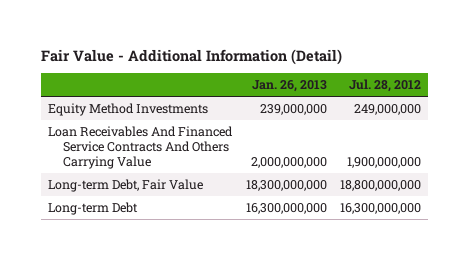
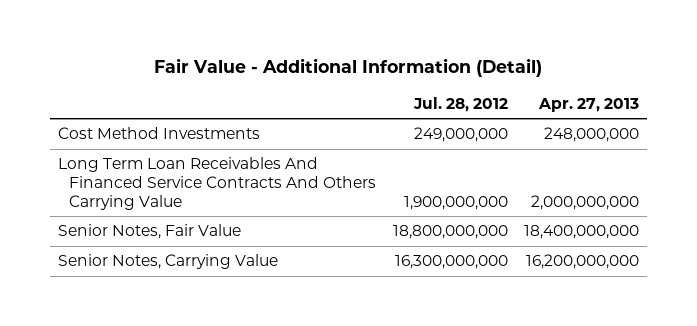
- | Jan. 26, 2013 | Jul. 28, 2012
+ | Jul. 28, 2012 | Apr. 27, 2013
- Equity Method Investments | 239,000,000 | 249,000,000
- Loan Receivables And Financed Service Contracts And Others Carrying Value | 2,000,000,000 | 1,900,000,000
- Long-term Debt, Fair Value | 18,300,000,000 | 18,800,000,000
- Long-term Debt | 16,300,000,000 | 16,300,000,000
+ Cost Method Investments | 249,000,000 | 248,000,000
+ Long Term Loan Receivables And Financed Service Contracts And Others Carrying Value | 1,900,000,000 | 2,000,000,000
+ Senior Notes, Fair Value | 18,800,000,000 | 18,400,000,000
+ Senior Notes, Carrying Value | 16,300,000,000 | 16,200,000,000

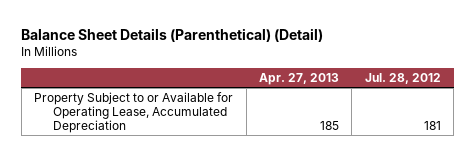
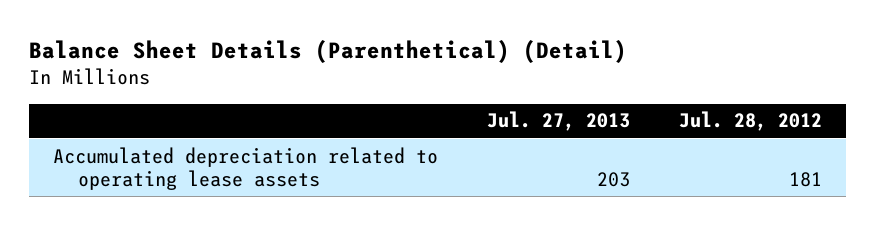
- | Apr. 27, 2013 | Jul. 28, 2012
+ | Jul. 27, 2013 | Jul. 28, 2012
- Property Subject to or Available for Operating Lease, Accumulated Depreciation | 185 | 181
+ Accumulated depreciation related to operating lease assets | 203 | 181

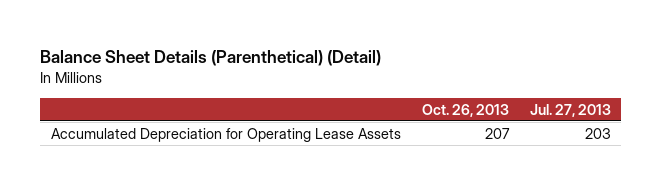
- | Jul. 27, 2013 | Jul. 28, 2012
+ | Oct. 26, 2013 | Jul. 27, 2013
- Accumulated depreciation related to operating lease assets | 203 | 181
+ Accumulated Depreciation for Operating Lease Assets | 207 | 203

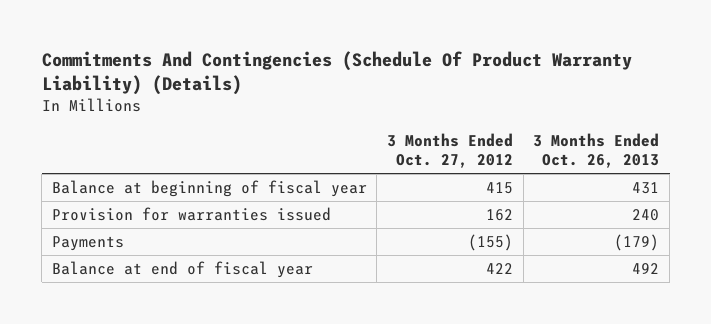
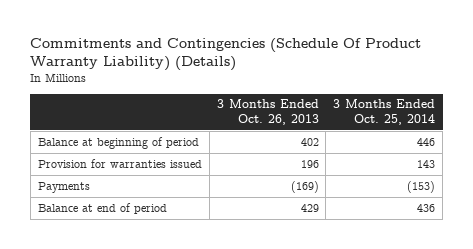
- Commitments And Contingencies (Schedule Of Product Warranty Liability) (Details)
+ Commitments and Contingencies (Schedule Of Product Warranty Liability) (Details)
- | 3 Months Ended Oct. 27, 2012 | 3 Months Ended Oct. 26, 2013
+ | 3 Months Ended Oct. 26, 2013 | 3 Months Ended Oct. 25, 2014
- Balance at beginning of fiscal year | 415 | 431
- Provision for warranties issued | 162 | 240
- Payments | (155) | (179)
- Balance at end of fiscal year | 422 | 492
+ Balance at beginning of period | 402 | 446
+ Provision for warranties issued | 196 | 143
+ Payments | (169) | (153)
+ Balance at end of period | 429 | 436

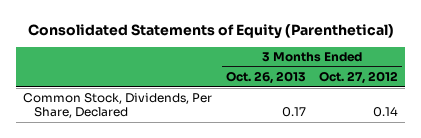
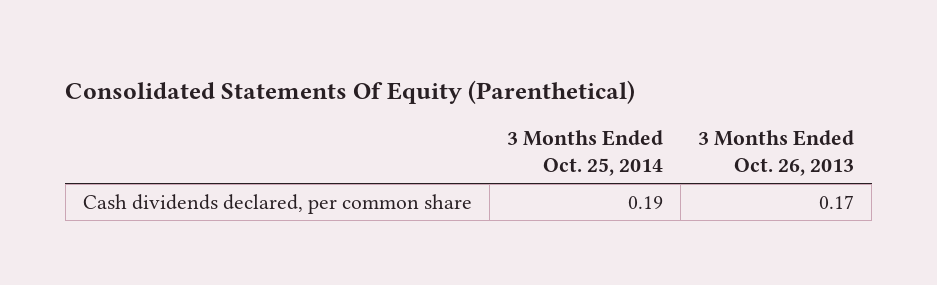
- Consolidated Statements of Equity (Parenthetical)
+ Consolidated Statements Of Equity (Parenthetical)
- | 3 Months Ended Oct. 26, 2013 | 3 Months Ended Oct. 27, 2012
+ | 3 Months Ended Oct. 25, 2014 | 3 Months Ended Oct. 26, 2013
- Common Stock, Dividends, Per Share, Declared | 0.17 | 0.14
+ Cash dividends declared, per common share | 0.19 | 0.17

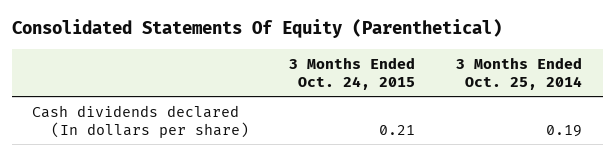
- | 3 Months Ended Oct. 25, 2014 | 3 Months Ended Oct. 26, 2013
+ | 3 Months Ended Oct. 24, 2015 | 3 Months Ended Oct. 25, 2014
- Cash dividends declared, per common share | 0.19 | 0.17
+ Cash dividends declared (In dollars per share) | 0.21 | 0.19

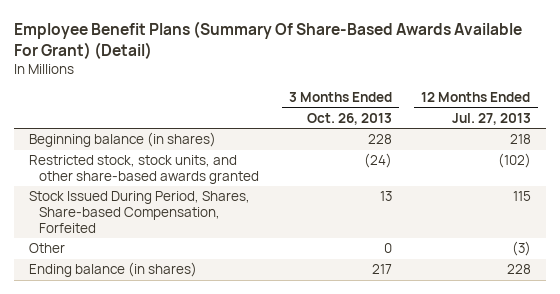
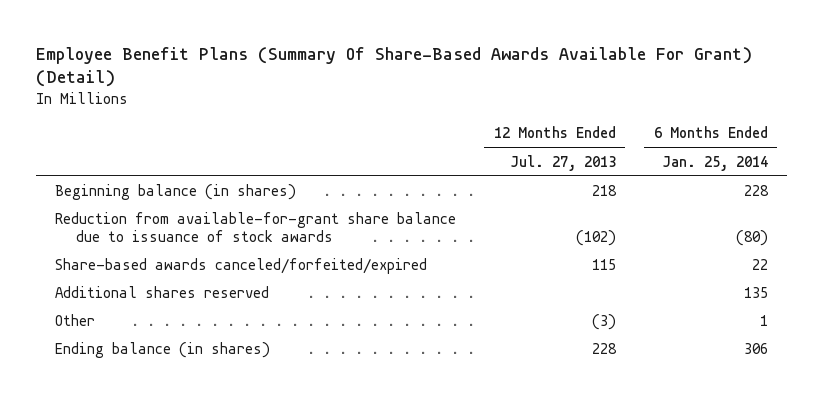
- | 3 Months Ended Oct. 26, 2013 | 12 Months Ended Jul. 27, 2013
+ | 12 Months Ended Jul. 27, 2013 | 6 Months Ended Jan. 25, 2014
- Restricted stock, stock units, and other share-based awards granted | (24) | (102)
- Stock Issued During Period, Shares, Share-based Compensation, Forfeited | 13 | 115
+ Reduction from available-for-grant share balance due to issuance of stock awards | (102) | (80)
+ Share-based awards canceled/forfeited/expired | 115 | 22
+ Additional shares reserved | | 135

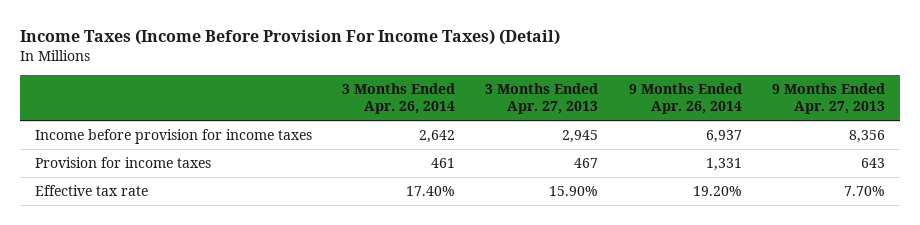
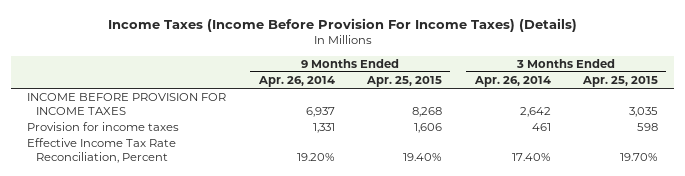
- Income Taxes (Income Before Provision For Income Taxes) (Detail)
+ Income Taxes (Income Before Provision For Income Taxes) (Details)
- | 3 Months Ended Apr. 26, 2014 | 3 Months Ended Apr. 27, 2013 | 9 Months Ended Apr. 26, 2014 | 9 Months Ended Apr. 27, 2013
+ | 9 Months Ended Apr. 26, 2014 | 9 Months Ended Apr. 25, 2015 | 3 Months Ended Apr. 26, 2014 | 3 Months Ended Apr. 25, 2015
- Income before provision for income taxes | 2,642 | 2,945 | 6,937 | 8,356
+ INCOME BEFORE PROVISION FOR INCOME TAXES | 6,937 | 8,268 | 2,642 | 3,035
- Effective tax rate | 17.40% | 15.90% | 19.20% | 7.70%
+ Effective Income Tax Rate Reconciliation, Percent | 19.20% | 19.40% | 17.40% | 19.70%

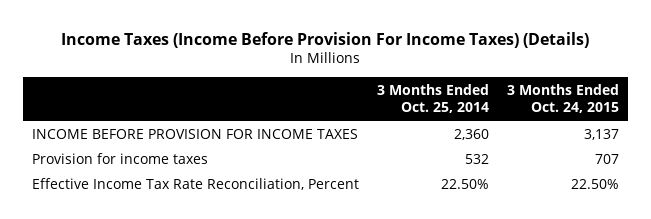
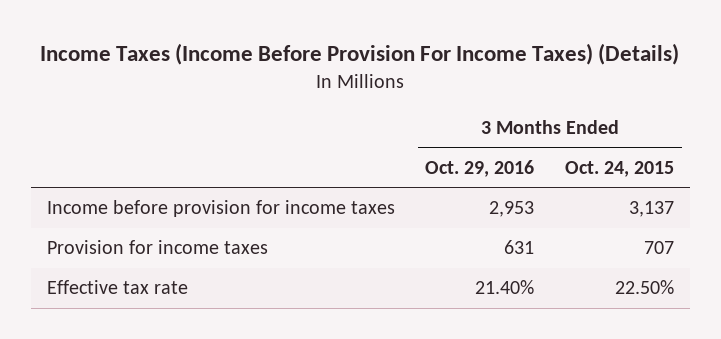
- | 3 Months Ended Oct. 25, 2014 | 3 Months Ended Oct. 24, 2015
+ | 3 Months Ended Oct. 29, 2016 | 3 Months Ended Oct. 24, 2015
- INCOME BEFORE PROVISION FOR INCOME TAXES | 2,360 | 3,137
+ Income before provision for income taxes | 2,953 | 3,137
- Effective Income Tax Rate Reconciliation, Percent | 22.50% | 22.50%
+ Effective tax rate | 21.40% | 22.50%

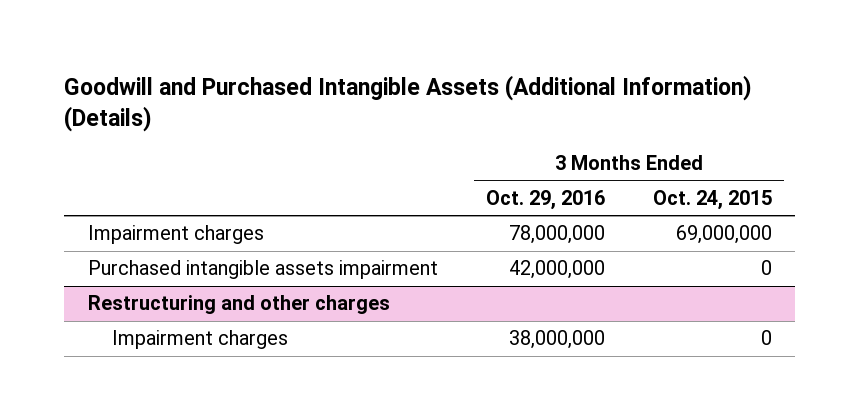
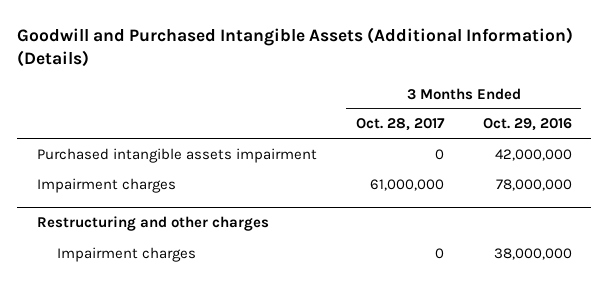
- | 3 Months Ended Oct. 29, 2016 | 3 Months Ended Oct. 24, 2015
+ | 3 Months Ended Oct. 28, 2017 | 3 Months Ended Oct. 29, 2016
moved down: Impairment charges | 61,000,000 | 78,000,000

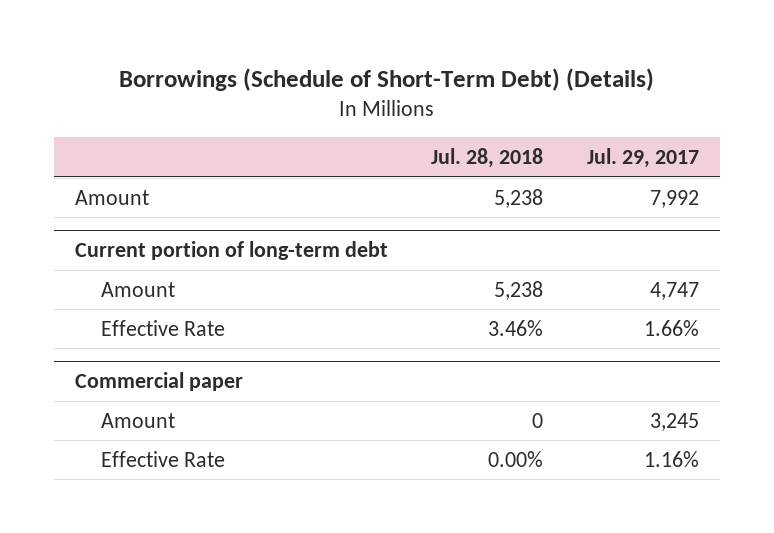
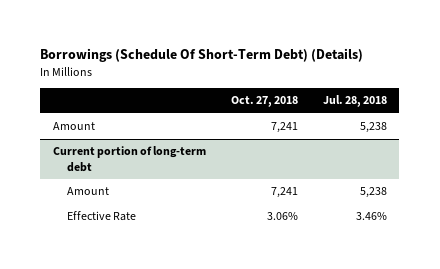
- Borrowings (Schedule of Short-Term Debt) (Details)
+ Borrowings (Schedule Of Short-Term Debt) (Details)
- | Jul. 28, 2018 | Jul. 29, 2017
+ | Oct. 27, 2018 | Jul. 28, 2018
- Commercial paper
- Amount | 0 | 3,245
- Effective Rate | 0.00% | 1.16%

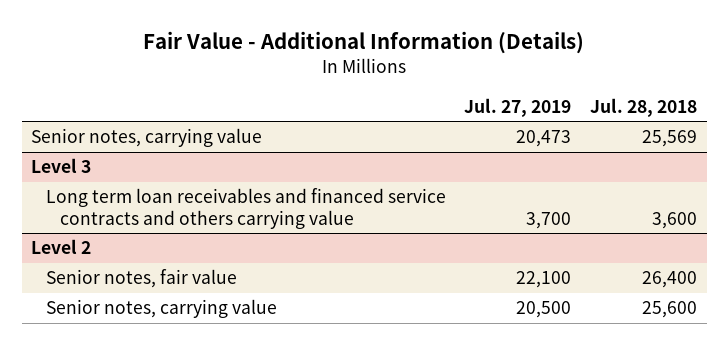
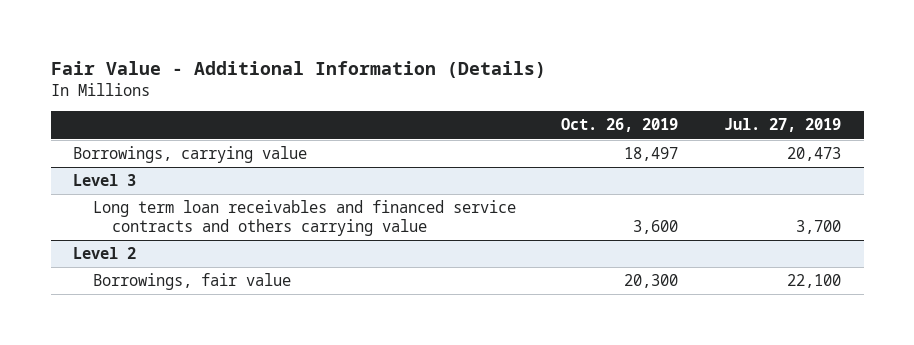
- | Jul. 27, 2019 | Jul. 28, 2018
+ | Oct. 26, 2019 | Jul. 27, 2019
- Senior notes, carrying value | 20,473 | 25,569
+ Borrowings, carrying value | 18,497 | 20,473
@ Level 2
- Senior notes, fair value | 22,100 | 26,400
- Senior notes, carrying value | 20,500 | 25,600
+ Borrowings, fair value | 20,300 | 22,100

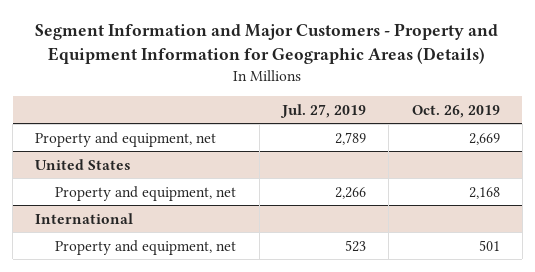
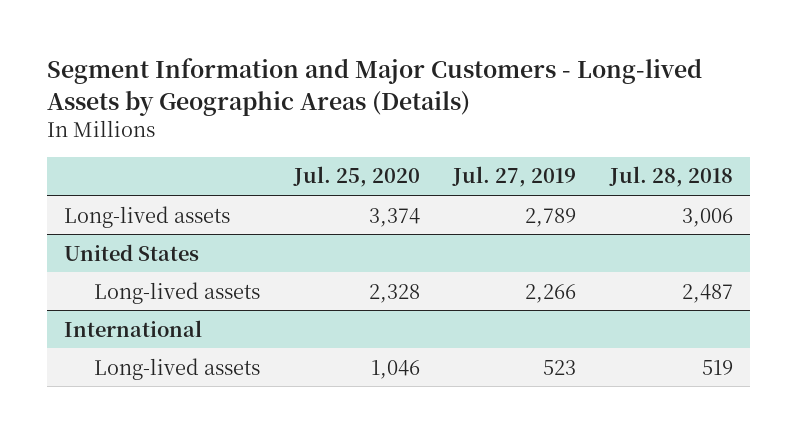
- Segment Information and Major Customers - Property and Equipment Information for Geographic Areas (Details)
+ Segment Information and Major Customers - Long-lived Assets by Geographic Areas (Details)
- | Jul. 27, 2019 | Oct. 26, 2019
+ | Jul. 25, 2020 | Jul. 27, 2019 | Jul. 28, 2018
- Property and equipment, net | 2,789 | 2,669
+ Long-lived assets | 3,374 | 2,789 | 3,006
@ United States
- Property and equipment, net | 2,266 | 2,168
+ Long-lived assets | 2,328 | 2,266 | 2,487
@ International
- Property and equipment, net | 523 | 501
+ Long-lived assets | 1,046 | 523 | 519

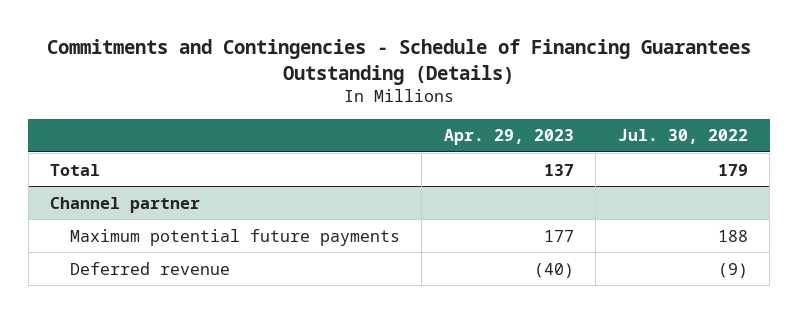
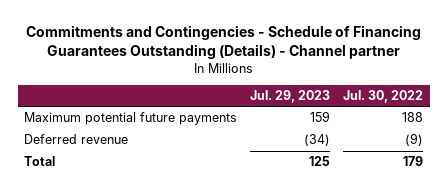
- Commitments and Contingencies - Schedule of Financing Guarantees Outstanding (Details)
+ Commitments and Contingencies - Schedule of Financing Guarantees Outstanding (Details) - Channel partner
- | Apr. 29, 2023 | Jul. 30, 2022
+ | Jul. 29, 2023 | Jul. 30, 2022
- Channel partner
moved down: Total | 125 | 179

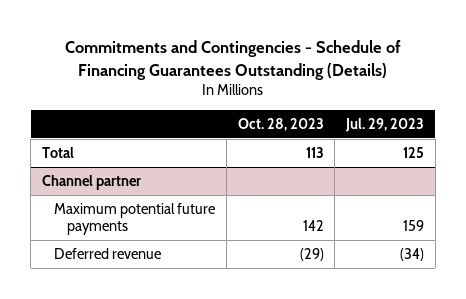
- Commitments and Contingencies - Schedule of Financing Guarantees Outstanding (Details) - Channel partner
+ Commitments and Contingencies - Schedule of Financing Guarantees Outstanding (Details)
- | Jul. 29, 2023 | Jul. 30, 2022
+ | Oct. 28, 2023 | Jul. 29, 2023
moved up: Total | 113 | 125
+ Channel partner

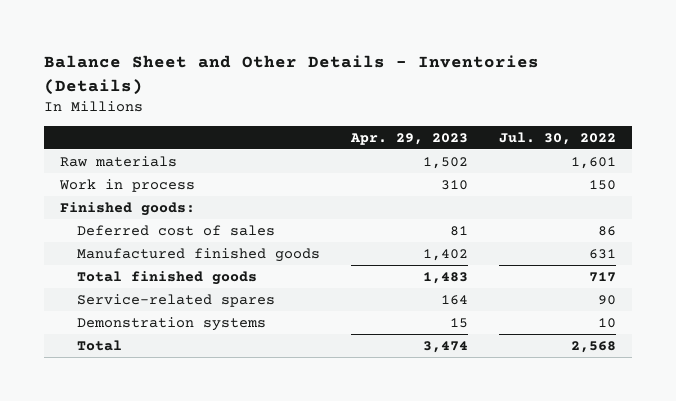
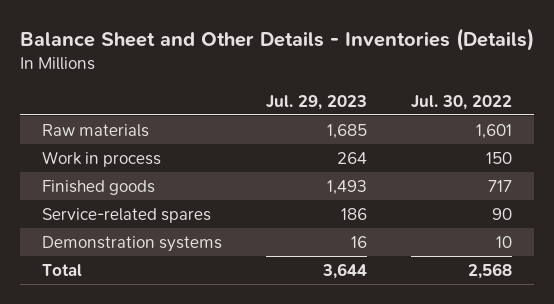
- | Apr. 29, 2023 | Jul. 30, 2022
+ | Jul. 29, 2023 | Jul. 30, 2022
- Finished goods:
- Deferred cost of sales | 81 | 86
- Manufactured finished goods | 1,402 | 631
- Total finished goods | 1,483 | 717
+ Finished goods | 1,493 | 717

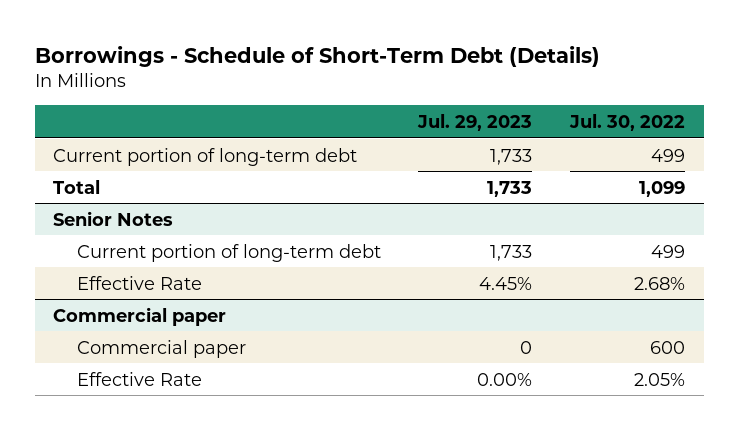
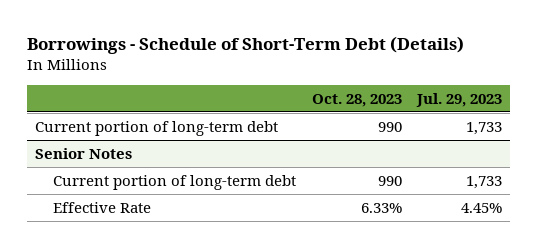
- | Jul. 29, 2023 | Jul. 30, 2022
+ | Oct. 28, 2023 | Jul. 29, 2023
- Total | 1,733 | 1,099
- Commercial paper
- Commercial paper | 0 | 600
- Effective Rate | 0.00% | 2.05%

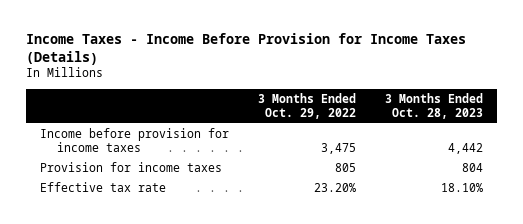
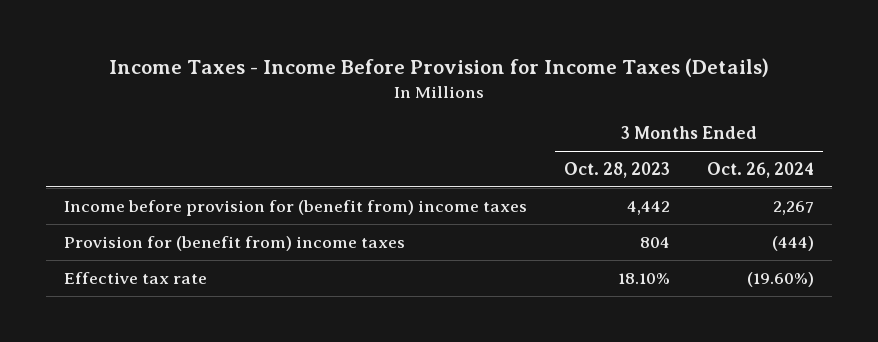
- | 3 Months Ended Oct. 29, 2022 | 3 Months Ended Oct. 28, 2023
+ | 3 Months Ended Oct. 28, 2023 | 3 Months Ended Oct. 26, 2024
- Income before provision for income taxes | 3,475 | 4,442
- Provision for income taxes | 805 | 804
+ Income before provision for (benefit from) income taxes | 4,442 | 2,267
+ Provision for (benefit from) income taxes | 804 | (444)

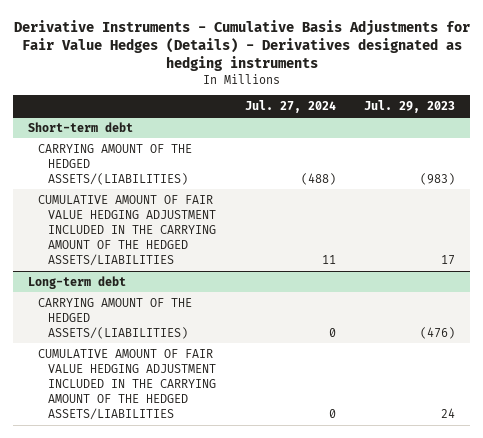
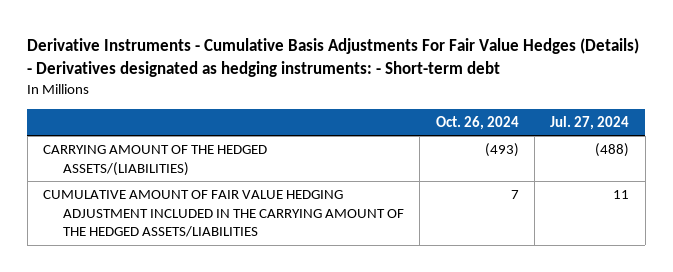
- Derivative Instruments - Cumulative Basis Adjustments for Fair Value Hedges (Details) - Derivatives designated as hedging instruments
+ Derivative Instruments - Cumulative Basis Adjustments For Fair Value Hedges (Details) - Derivatives designated as hedging instruments: - Short-term debt
- | Jul. 27, 2024 | Jul. 29, 2023
+ | Oct. 26, 2024 | Jul. 27, 2024
- Short-term debt
- Long-term debt
- CARRYING AMOUNT OF THE HEDGED ASSETS/(LIABILITIES) | 0 | (476)
- CUMULATIVE AMOUNT OF FAIR VALUE HEDGING ADJUSTMENT INCLUDED IN THE CARRYING AMOUNT OF THE HEDGED ASSETS/LIABILITIES | 0 | 24

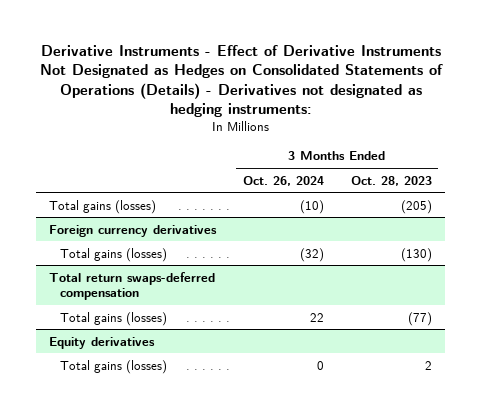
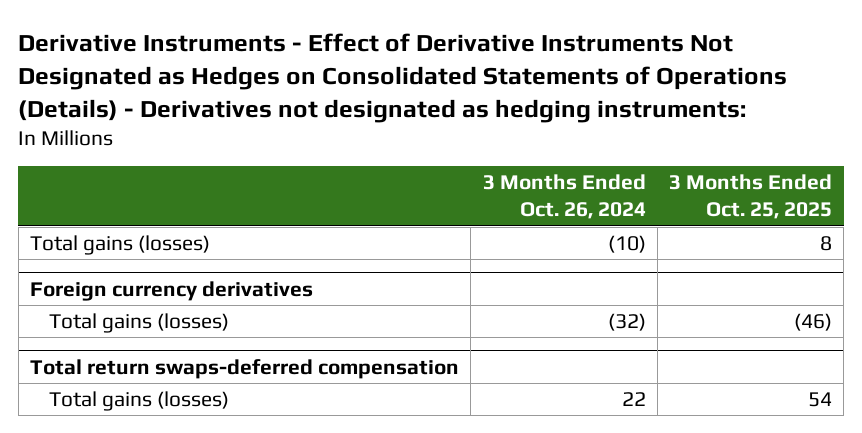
- | 3 Months Ended Oct. 26, 2024 | 3 Months Ended Oct. 28, 2023
+ | 3 Months Ended Oct. 26, 2024 | 3 Months Ended Oct. 25, 2025
- Equity derivatives
- Total gains (losses) | 0 | 2

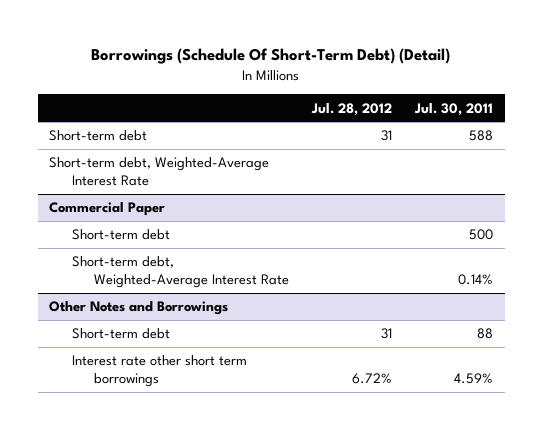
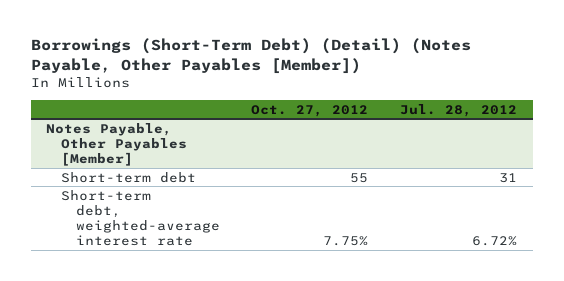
- Borrowings (Schedule Of Short-Term Debt) (Detail)
+ Borrowings (Short-Term Debt) (Detail) (Notes Payable, Other Payables [Member])
- | Jul. 28, 2012 | Jul. 30, 2011
+ | Oct. 27, 2012 | Jul. 28, 2012
- Short-term debt | 31 | 588
- Short-term debt, Weighted-Average Interest Rate
- Commercial Paper
- Short-term debt | | 500
- Short-term debt, Weighted-Average Interest Rate | | 0.14%
- Other Notes and Borrowings
+ Notes Payable, Other Payables [Member]
- Interest rate other short term borrowings | 6.72% | 4.59%
+ Short-term debt, weighted-average interest rate | 7.75% | 6.72%

